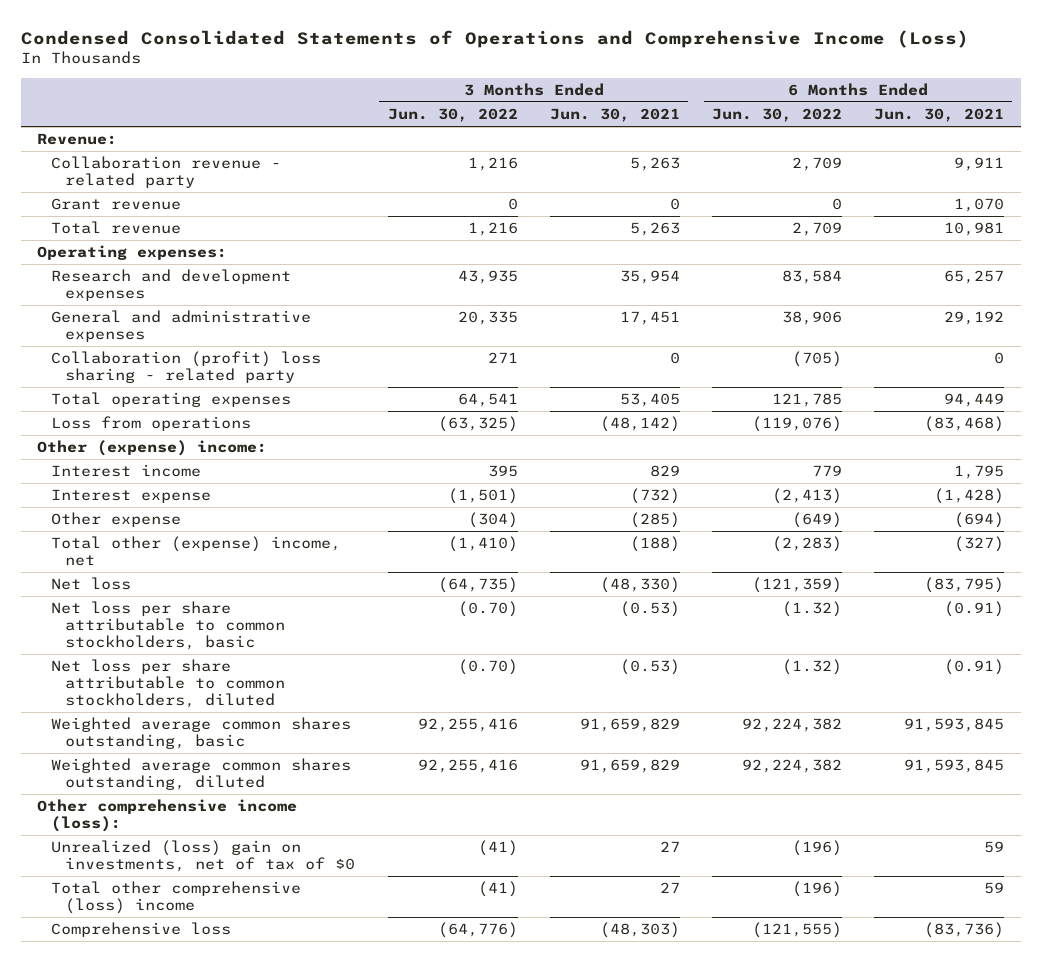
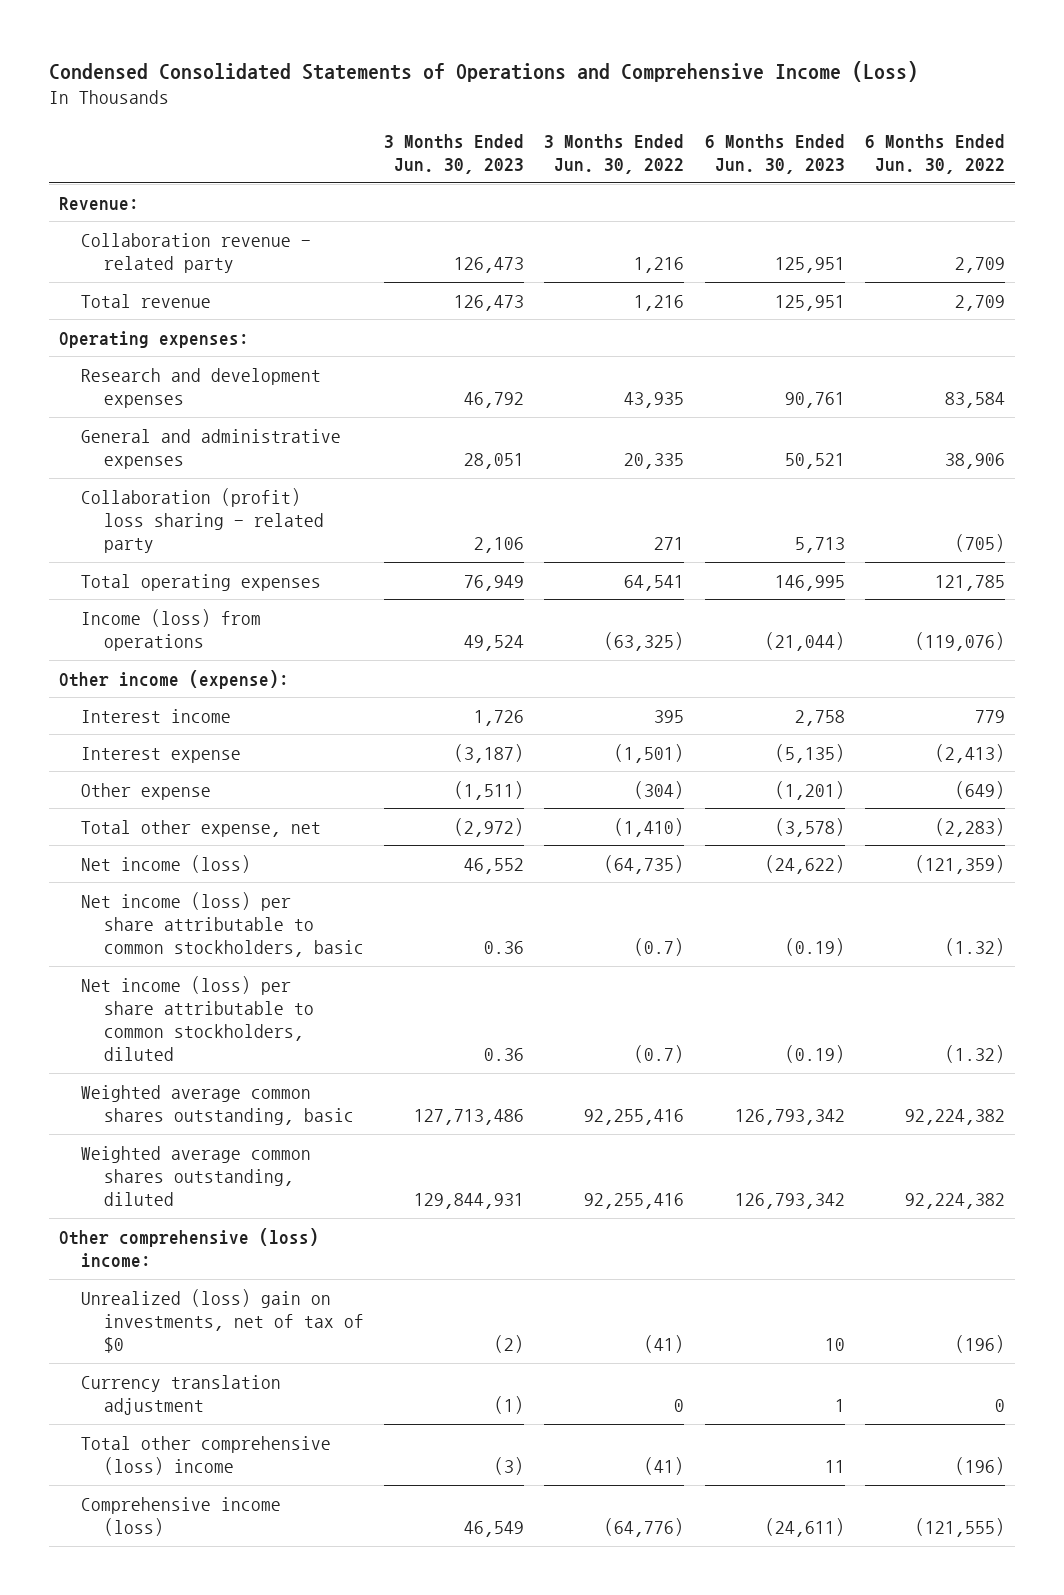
- | 3 Months Ended Jun. 30, 2022 | 3 Months Ended Jun. 30, 2021 | 6 Months Ended Jun. 30, 2022 | 6 Months Ended Jun. 30, 2021
+ | 3 Months Ended Jun. 30, 2023 | 3 Months Ended Jun. 30, 2022 | 6 Months Ended Jun. 30, 2023 | 6 Months Ended Jun. 30, 2022
- Grant revenue | 0 | 0 | 0 | 1,070
- Loss from operations | (63,325) | (48,142) | (119,076) | (83,468)
- Other (expense) income:
+ Income (loss) from operations | 49,524 | (63,325) | (21,044) | (119,076)
+ Other income (expense):
- Total other (expense) income, net | (1,410) | (188) | (2,283) | (327)
- Net loss | (64,735) | (48,330) | (121,359) | (83,795)
- Net loss per share attributable to common stockholders, basic | (0.70) | (0.53) | (1.32) | (0.91)
- Net loss per share attributable to common stockholders, diluted | (0.70) | (0.53) | (1.32) | (0.91)
+ Total other expense, net | (2,972) | (1,410) | (3,578) | (2,283)
+ Net income (loss) | 46,552 | (64,735) | (24,622) | (121,359)
+ Net income (loss) per share attributable to common stockholders, basic | 0.36 | (0.7) | (0.19) | (1.32)
+ Net income (loss) per share attributable to common stockholders, diluted | 0.36 | (0.7) | (0.19) | (1.32)
- Other comprehensive income (loss):
+ Other comprehensive (loss) income:
+ Currency translation adjustment | (1) | 0 | 1 | 0
- Comprehensive loss | (64,776) | (48,303) | (121,555) | (83,736)
+ Comprehensive income (loss) | 46,549 | (64,776) | (24,611) | (121,555)

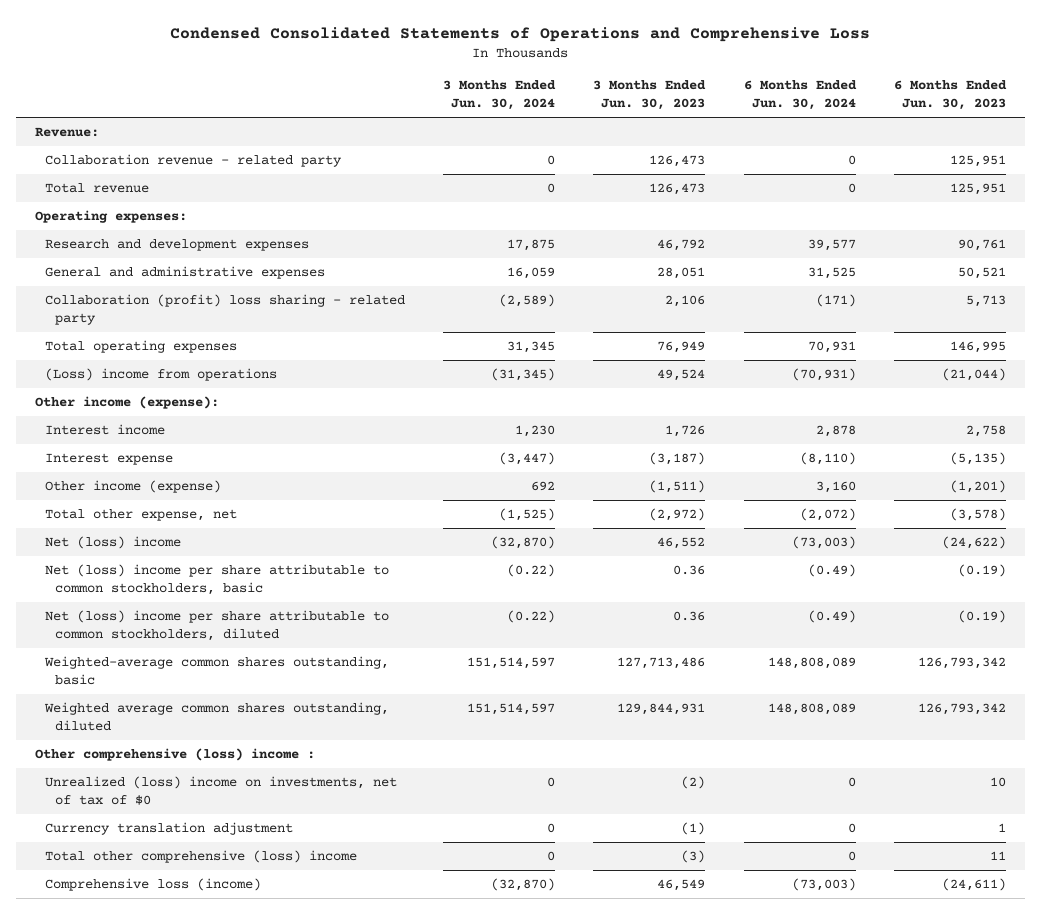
- Condensed Consolidated Statements of Operations and Comprehensive Income (Loss)
+ Condensed Consolidated Statements of Operations and Comprehensive Loss
- | 3 Months Ended Jun. 30, 2023 | 3 Months Ended Jun. 30, 2022 | 6 Months Ended Jun. 30, 2023 | 6 Months Ended Jun. 30, 2022
+ | 3 Months Ended Jun. 30, 2024 | 3 Months Ended Jun. 30, 2023 | 6 Months Ended Jun. 30, 2024 | 6 Months Ended Jun. 30, 2023
- Income (loss) from operations | 49,524 | (63,325) | (21,044) | (119,076)
+ (Loss) income from operations | (31,345) | 49,524 | (70,931) | (21,044)
- Other expense | (1,511) | (304) | (1,201) | (649)
+ Other income (expense) | 692 | (1,511) | 3,160 | (1,201)
- Net income (loss) | 46,552 | (64,735) | (24,622) | (121,359)
- Net income (loss) per share attributable to common stockholders, basic | 0.36 | (0.7) | (0.19) | (1.32)
- Net income (loss) per share attributable to common stockholders, diluted | 0.36 | (0.7) | (0.19) | (1.32)
- Weighted average common shares outstanding, basic | 127,713,486 | 92,255,416 | 126,793,342 | 92,224,382
+ Net (loss) income | (32,870) | 46,552 | (73,003) | (24,622)
+ Net (loss) income per share attributable to common stockholders, basic | (0.22) | 0.36 | (0.49) | (0.19)
+ Net (loss) income per share attributable to common stockholders, diluted | (0.22) | 0.36 | (0.49) | (0.19)
+ Weighted-average common shares outstanding, basic | 151,514,597 | 127,713,486 | 148,808,089 | 126,793,342
- Other comprehensive (loss) income:
- Unrealized (loss) gain on investments, net of tax of $0 | (2) | (41) | 10 | (196)
+ Other comprehensive (loss) income :
+ Unrealized (loss) income on investments, net of tax of $0 | 0 | (2) | 0 | 10
- Comprehensive income (loss) | 46,549 | (64,776) | (24,611) | (121,555)
+ Comprehensive loss (income) | (32,870) | 46,549 | (73,003) | (24,611)

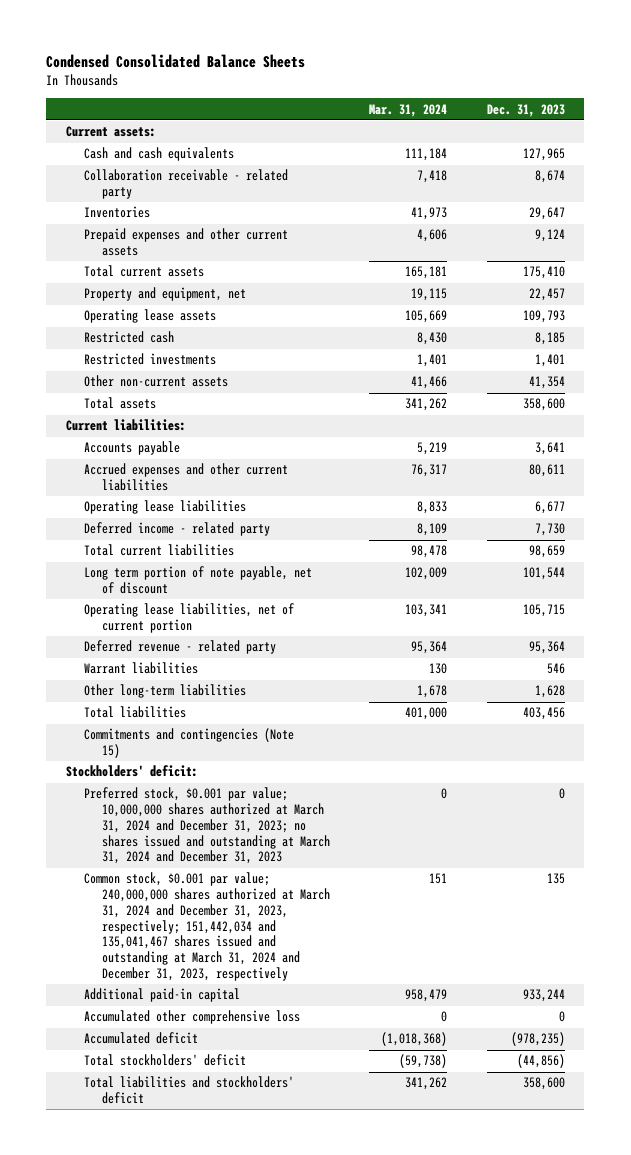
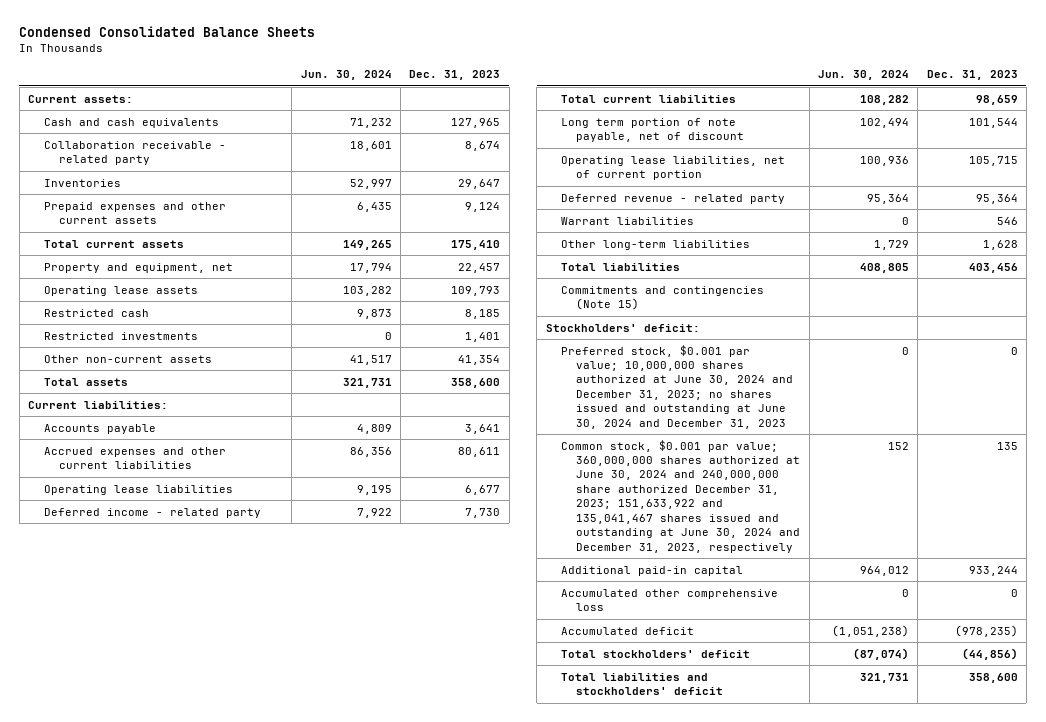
- | Mar. 31, 2024 | Dec. 31, 2023
+ | Jun. 30, 2024 | Dec. 31, 2023
- Preferred stock, $0.001 par value; 10,000,000 shares authorized at March 31, 2024 and December 31, 2023; no shares issued and outstanding at March 31, 2024 and December 31, 2023 | 0 | 0
- Common stock, $0.001 par value; 240,000,000 shares authorized at March 31, 2024 and December 31, 2023, respectively; 151,442,034 and 135,041,467 shares issued and outstanding at March 31, 2024 and December 31, 2023, respectively | 151 | 135
+ Preferred stock, $0.001 par value; 10,000,000 shares authorized at June 30, 2024 and December 31, 2023; no shares issued and outstanding at June 30, 2024 and December 31, 2023 | 0 | 0
+ Common stock, $0.001 par value; 360,000,000 shares authorized at June 30, 2024 and 240,000,000 share authorized December 31, 2023; 151,633,922 and 135,041,467 shares issued and outstanding at June 30, 2024 and December 31, 2023, respectively | 152 | 135

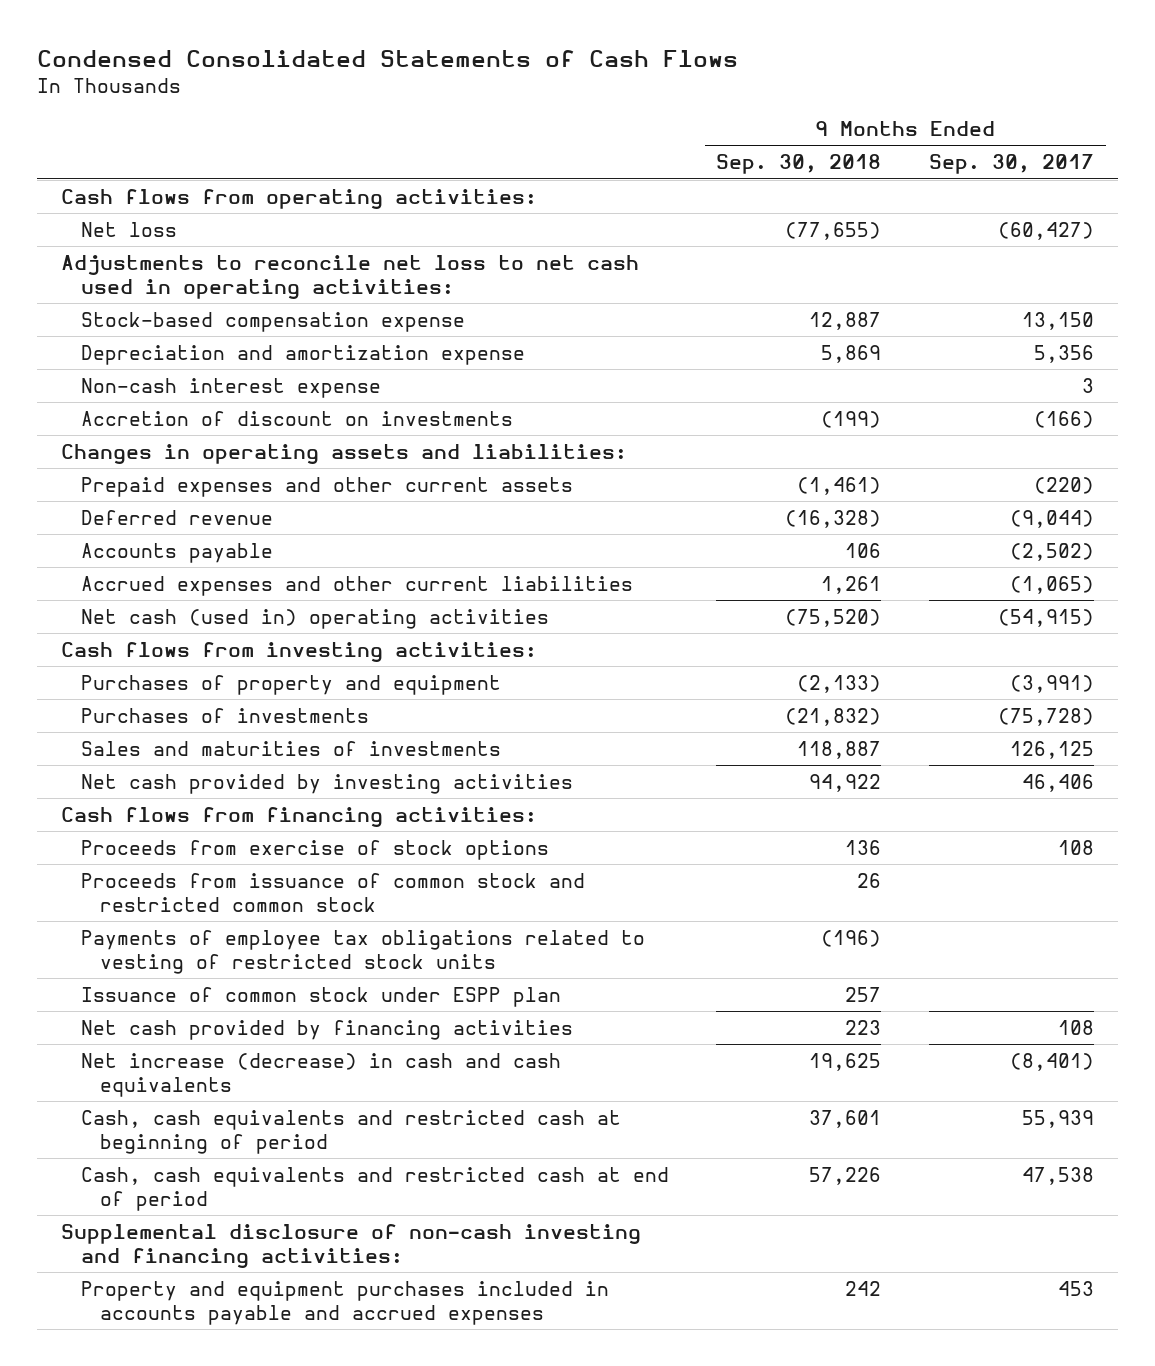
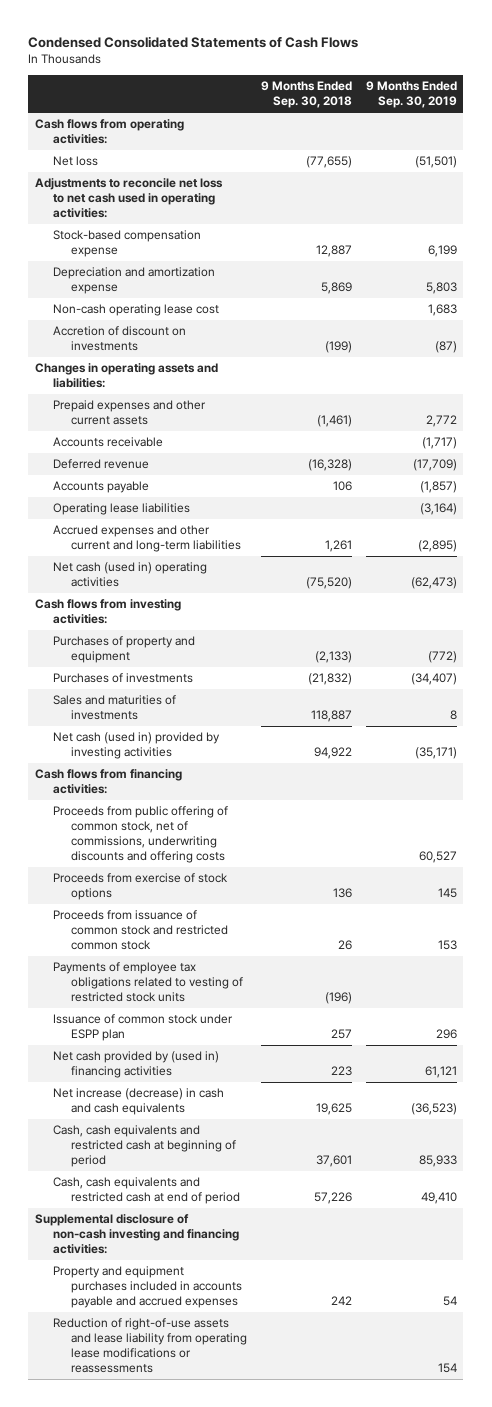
- | 9 Months Ended Sep. 30, 2018 | 9 Months Ended Sep. 30, 2017
+ | 9 Months Ended Sep. 30, 2018 | 9 Months Ended Sep. 30, 2019
- Non-cash interest expense | | 3
+ Non-cash operating lease cost | | 1,683
+ Accounts receivable | | (1,717)
- Accrued expenses and other current liabilities | 1,261 | (1,065)
+ Operating lease liabilities | | (3,164)
+ Accrued expenses and other current and long-term liabilities | 1,261 | (2,895)
- Net cash provided by investing activities | 94,922 | 46,406
+ Net cash (used in) provided by investing activities | 94,922 | (35,171)
+ Proceeds from public offering of common stock, net of commissions, underwriting discounts and offering costs | | 60,527
- Net cash provided by financing activities | 223 | 108
+ Net cash provided by (used in) financing activities | 223 | 61,121
+ Reduction of right-of-use assets and lease liability from operating lease modifications or reassessments | | 154

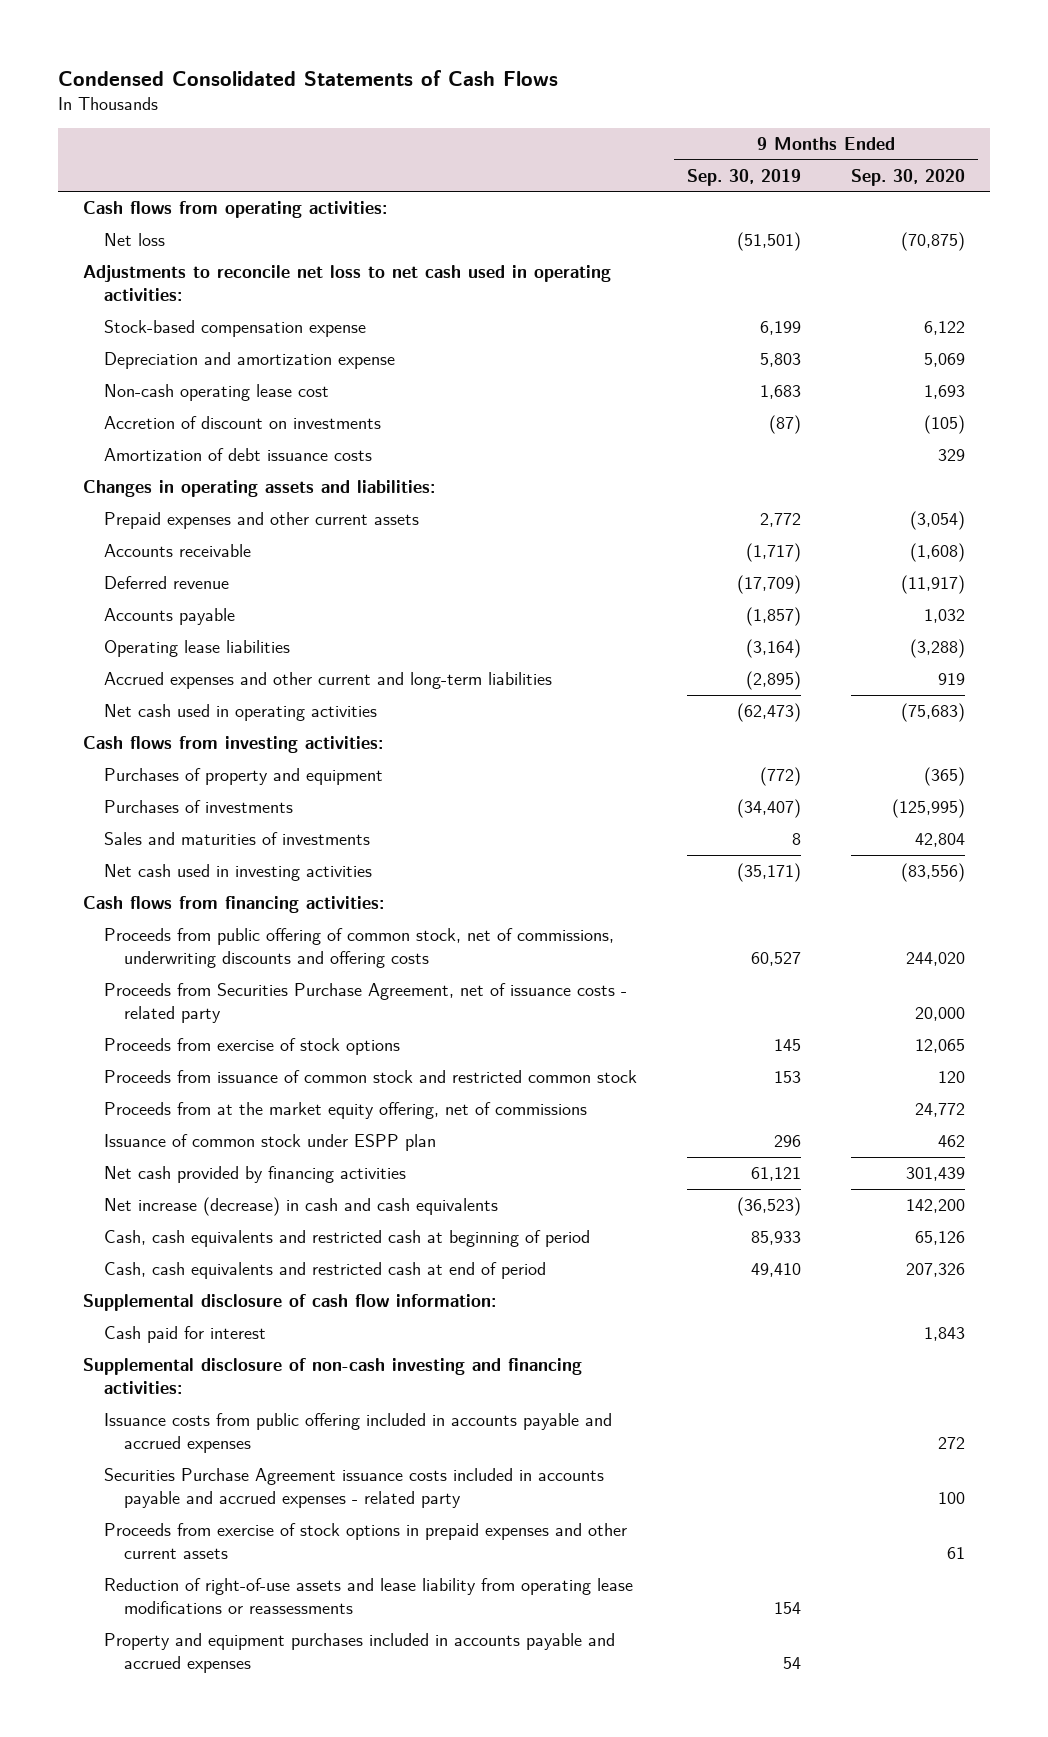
- | 9 Months Ended Sep. 30, 2018 | 9 Months Ended Sep. 30, 2019
+ | 9 Months Ended Sep. 30, 2019 | 9 Months Ended Sep. 30, 2020
+ Amortization of debt issuance costs | | 329
- Net cash (used in) operating activities | (75,520) | (62,473)
+ Net cash used in operating activities | (62,473) | (75,683)
- Net cash (used in) provided by investing activities | 94,922 | (35,171)
+ Net cash used in investing activities | (35,171) | (83,556)
+ Proceeds from Securities Purchase Agreement, net of issuance costs - related party | | 20,000
- Payments of employee tax obligations related to vesting of restricted stock units | (196) |
+ Proceeds from at the market equity offering, net of commissions | | 24,772
- Net cash provided by (used in) financing activities | 223 | 61,121
+ Net cash provided by financing activities | 61,121 | 301,439
+ Supplemental disclosure of cash flow information:
+ Cash paid for interest | | 1,843
+ Issuance costs from public offering included in accounts payable and accrued expenses | | 272
+ Securities Purchase Agreement issuance costs included in accounts payable and accrued expenses - related party | | 100
+ Proceeds from exercise of stock options in prepaid expenses and other current assets | | 61
moved down: Property and equipment purchases included in accounts payable and accrued expenses | 54 |

